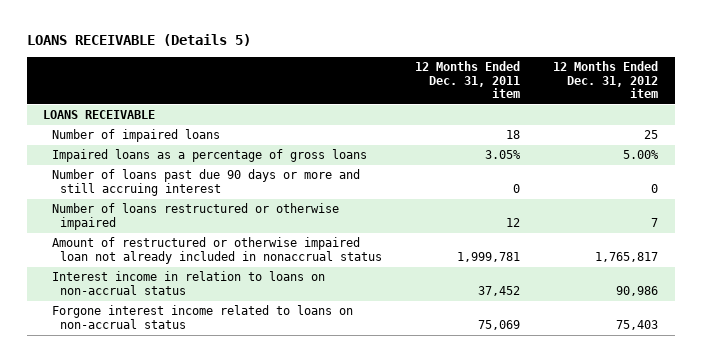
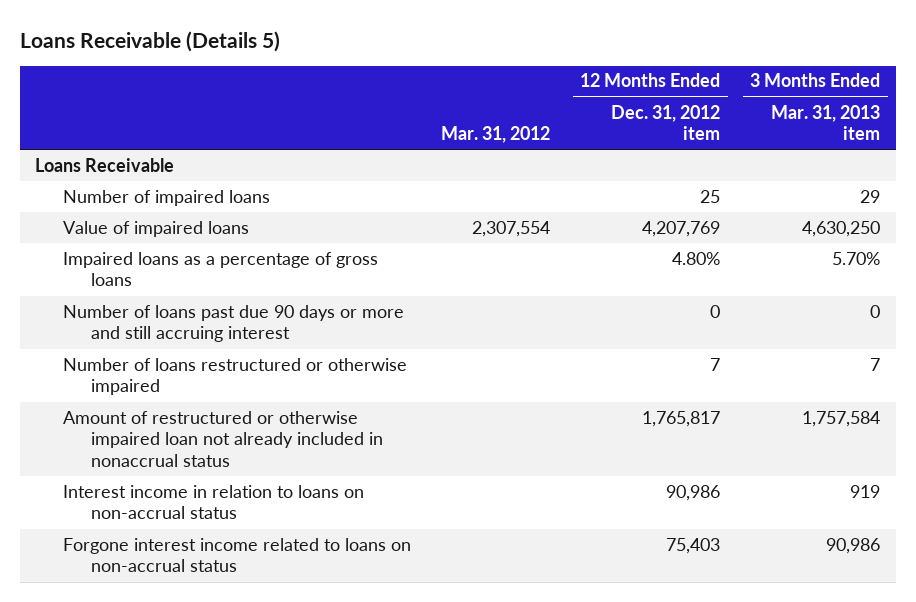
- LOANS RECEIVABLE (Details 5)
+ Loans Receivable (Details 5)
- | 12 Months Ended Dec. 31, 2011 item | 12 Months Ended Dec. 31, 2012 item
+ | Mar. 31, 2012 | 12 Months Ended Dec. 31, 2012 item | 3 Months Ended Mar. 31, 2013 item
- LOANS RECEIVABLE
+ Loans Receivable
- Impaired loans as a percentage of gross loans | 3.05% | 5.00%
+ Value of impaired loans | 2,307,554 | 4,207,769 | 4,630,250
+ Impaired loans as a percentage of gross loans | | 4.80% | 5.70%

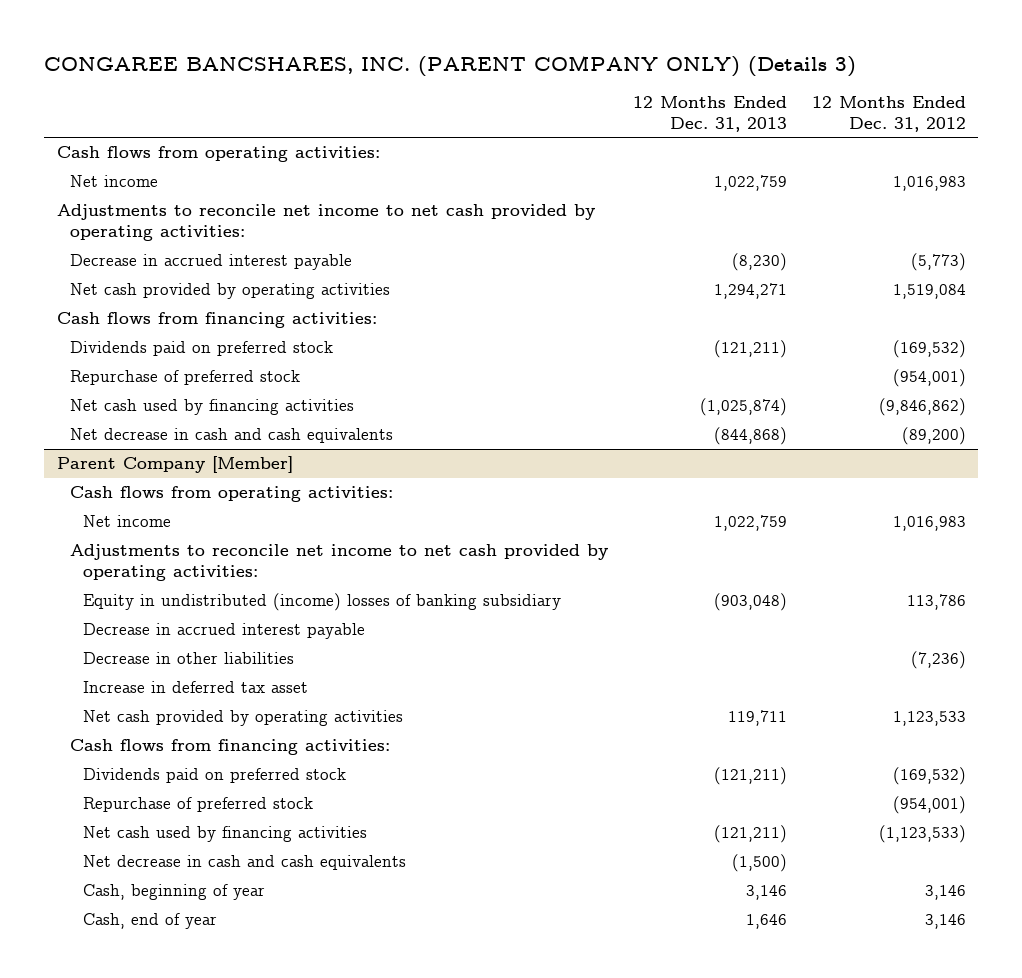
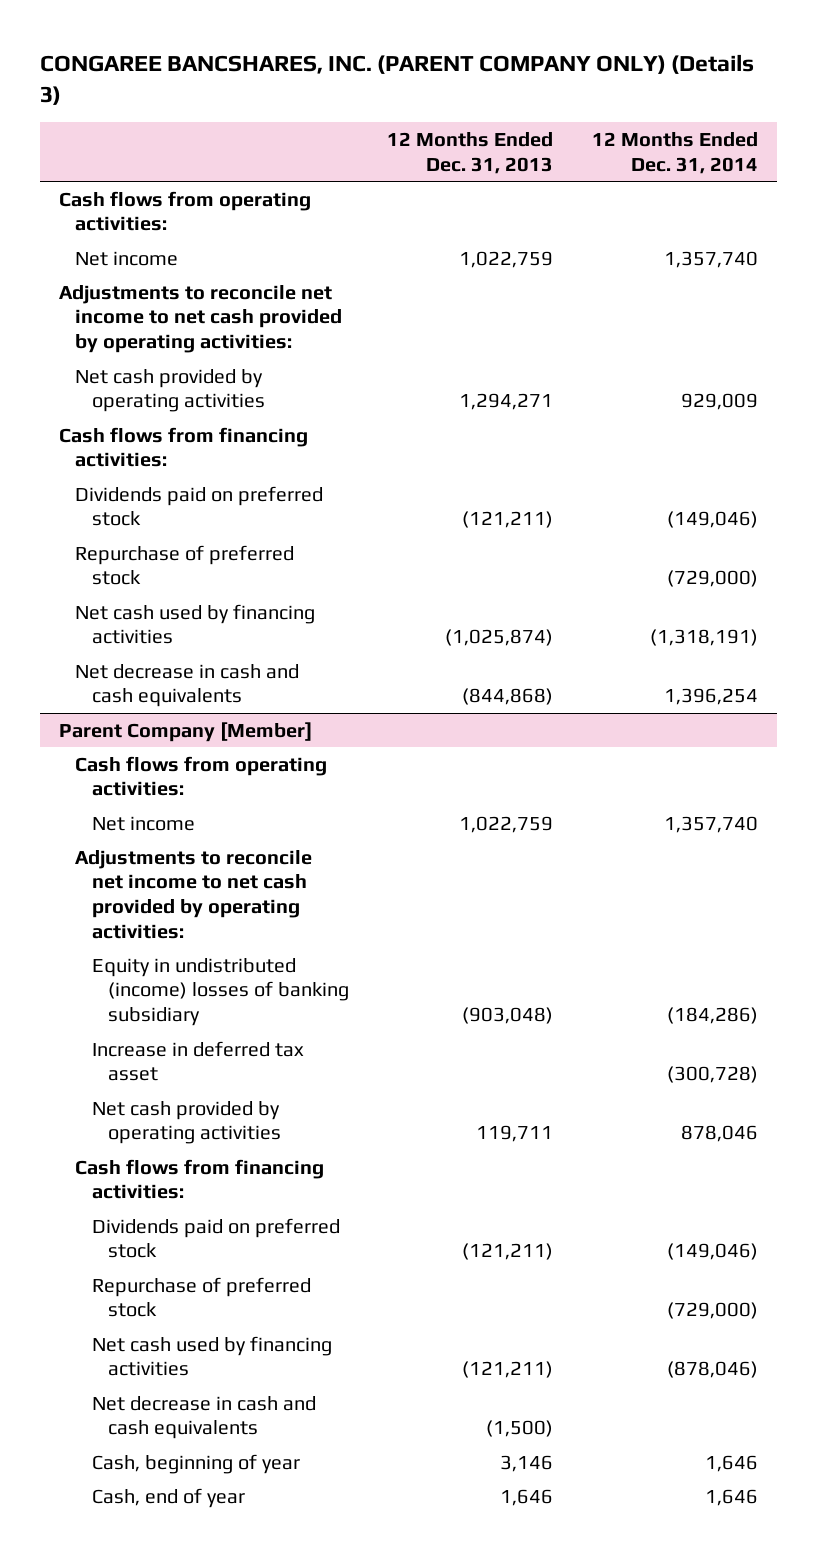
- | 12 Months Ended Dec. 31, 2013 | 12 Months Ended Dec. 31, 2012
+ | 12 Months Ended Dec. 31, 2013 | 12 Months Ended Dec. 31, 2014
- Decrease in accrued interest payable | (8,230) | (5,773)
@ Parent Company [Member]
- Decrease in accrued interest payable
- Decrease in other liabilities | | (7,236)

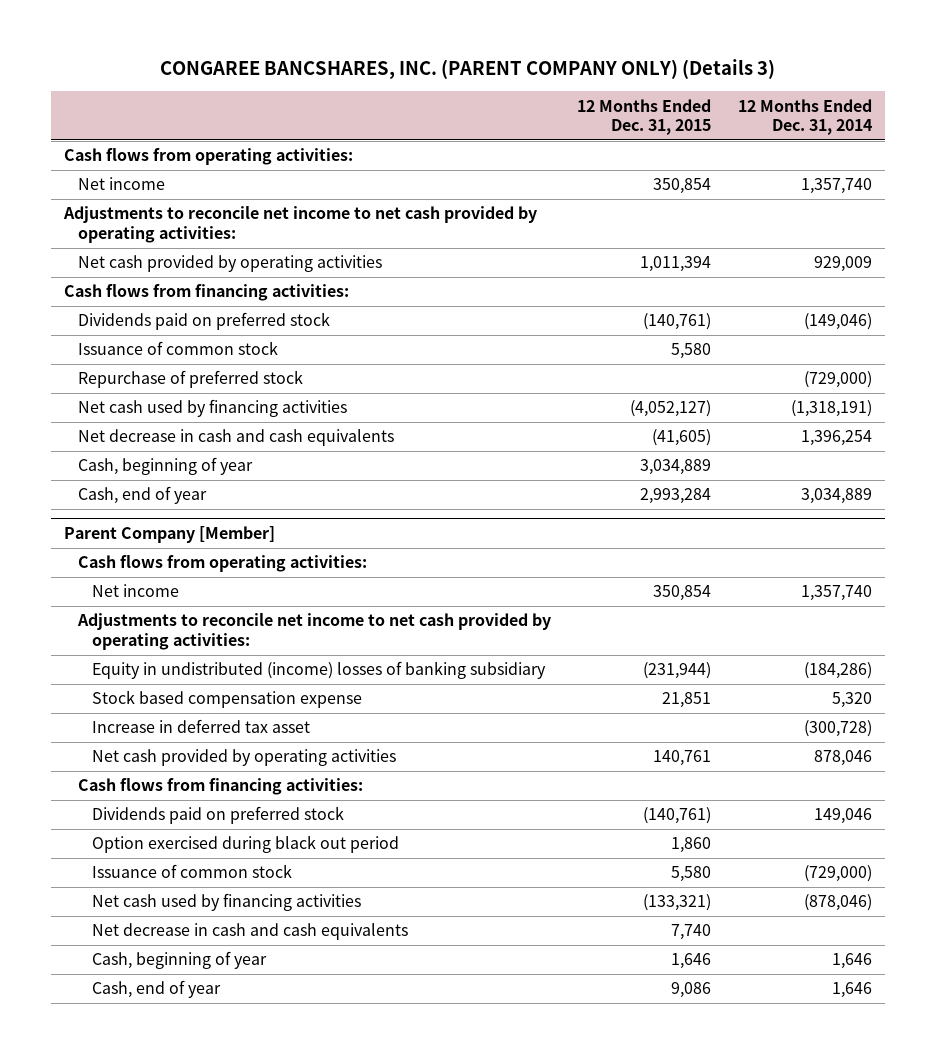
- | 12 Months Ended Dec. 31, 2013 | 12 Months Ended Dec. 31, 2014
+ | 12 Months Ended Dec. 31, 2015 | 12 Months Ended Dec. 31, 2014
+ Issuance of common stock | 5,580 |
+ Cash, beginning of year | 3,034,889 |
+ Cash, end of year | 2,993,284 | 3,034,889
@ Parent Company [Member]
+ Stock based compensation expense | 21,851 | 5,320
- Dividends paid on preferred stock | (121,211) | (149,046)
- Repurchase of preferred stock | | (729,000)
+ Dividends paid on preferred stock | (140,761) | 149,046
+ Option exercised during black out period | 1,860 |
+ Issuance of common stock | 5,580 | (729,000)

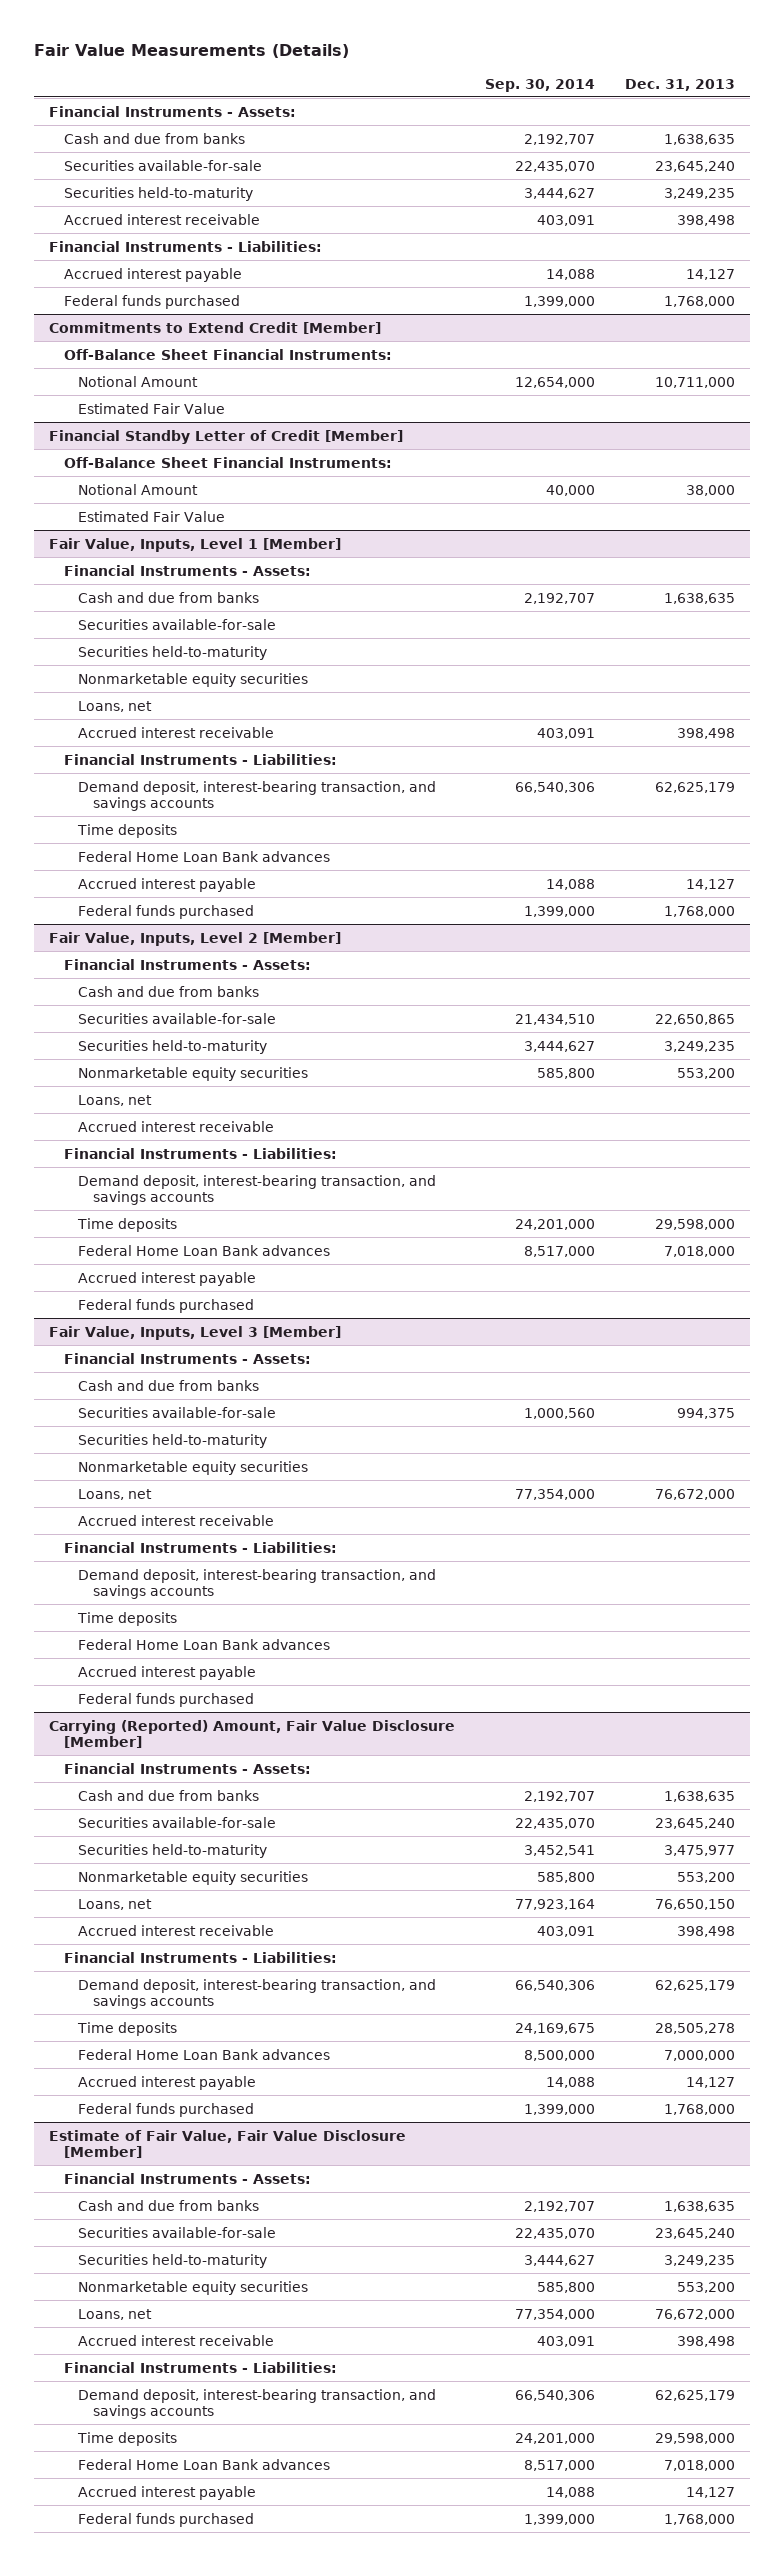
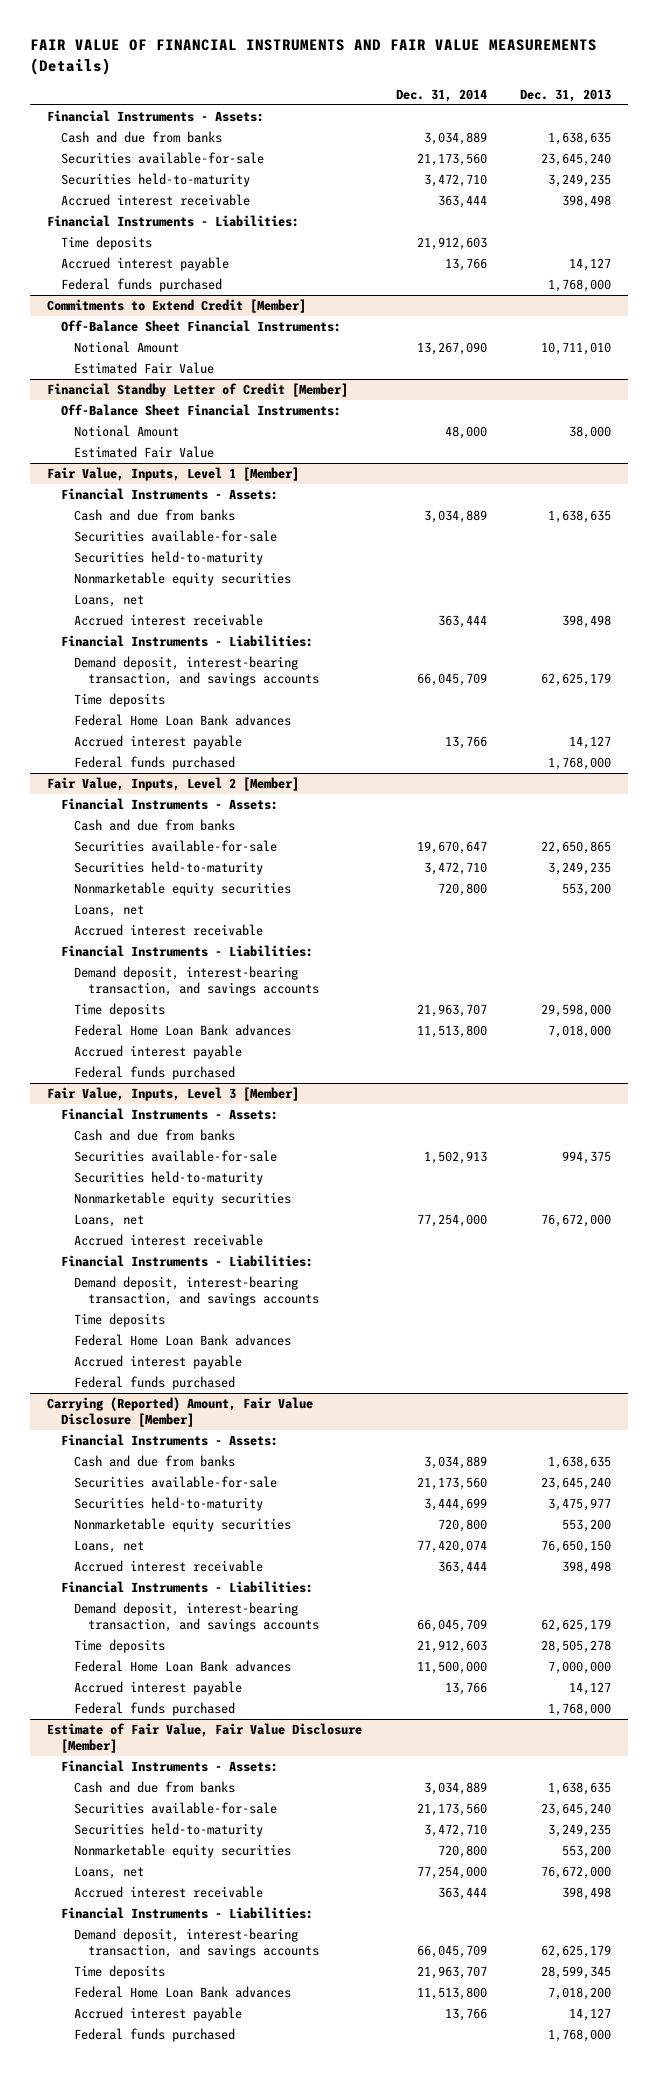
- Fair Value Measurements (Details)
+ FAIR VALUE OF FINANCIAL INSTRUMENTS AND FAIR VALUE MEASUREMENTS (Details)
- | Sep. 30, 2014 | Dec. 31, 2013
+ | Dec. 31, 2014 | Dec. 31, 2013
+ Time deposits | 21,912,603 |
@ Commitments to Extend Credit [Member]
- Notional Amount | 12,654,000 | 10,711,000
+ Notional Amount | 13,267,090 | 10,711,010
@ Estimate of Fair Value, Fair Value Disclosure [Member]
- Time deposits | 24,201,000 | 29,598,000
- Federal Home Loan Bank advances | 8,517,000 | 7,018,000
+ Time deposits | 21,963,707 | 28,599,345
+ Federal Home Loan Bank advances | 11,513,800 | 7,018,200

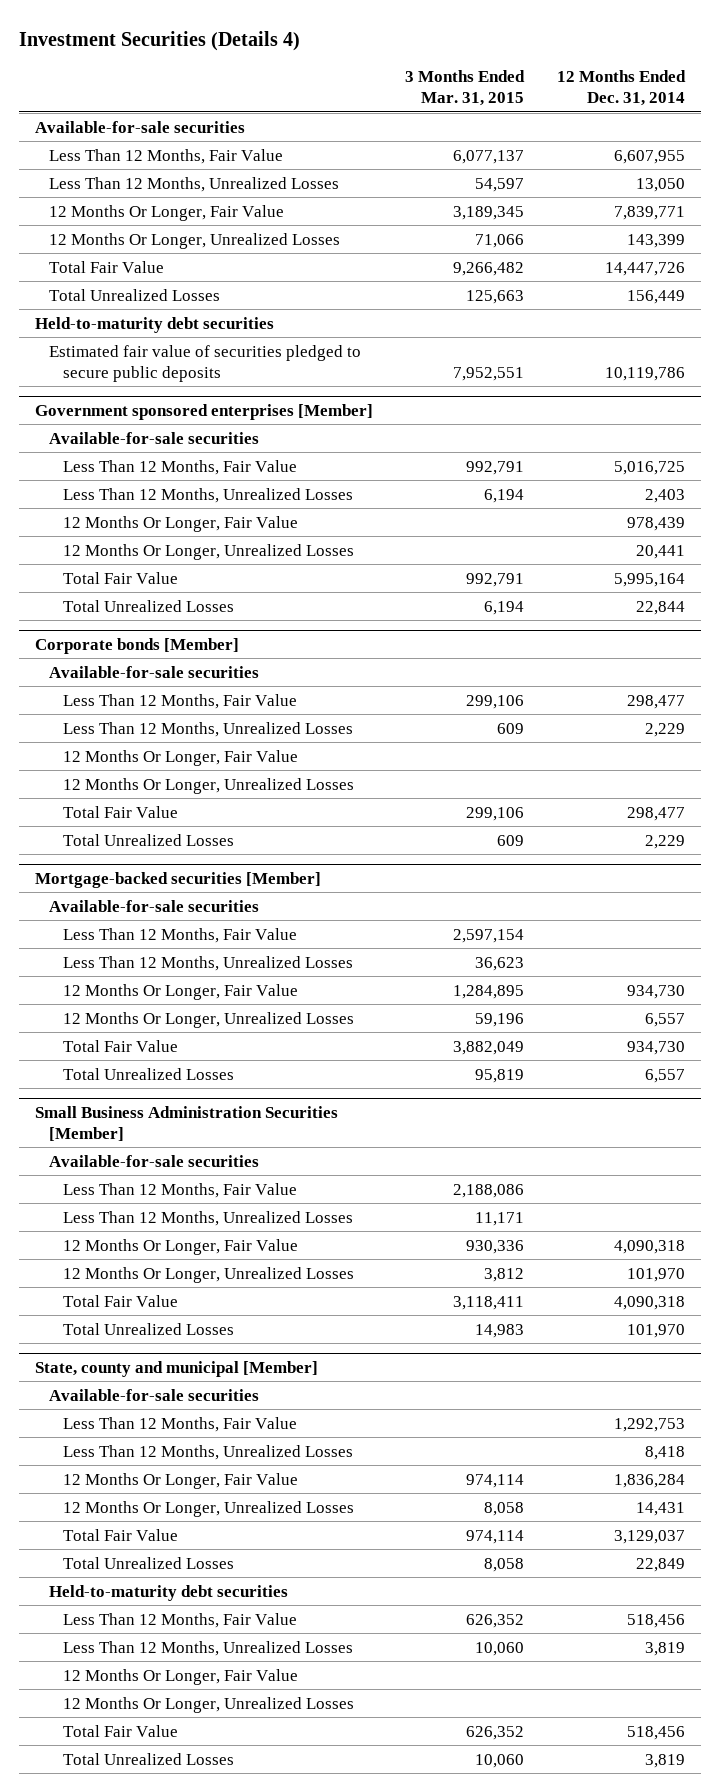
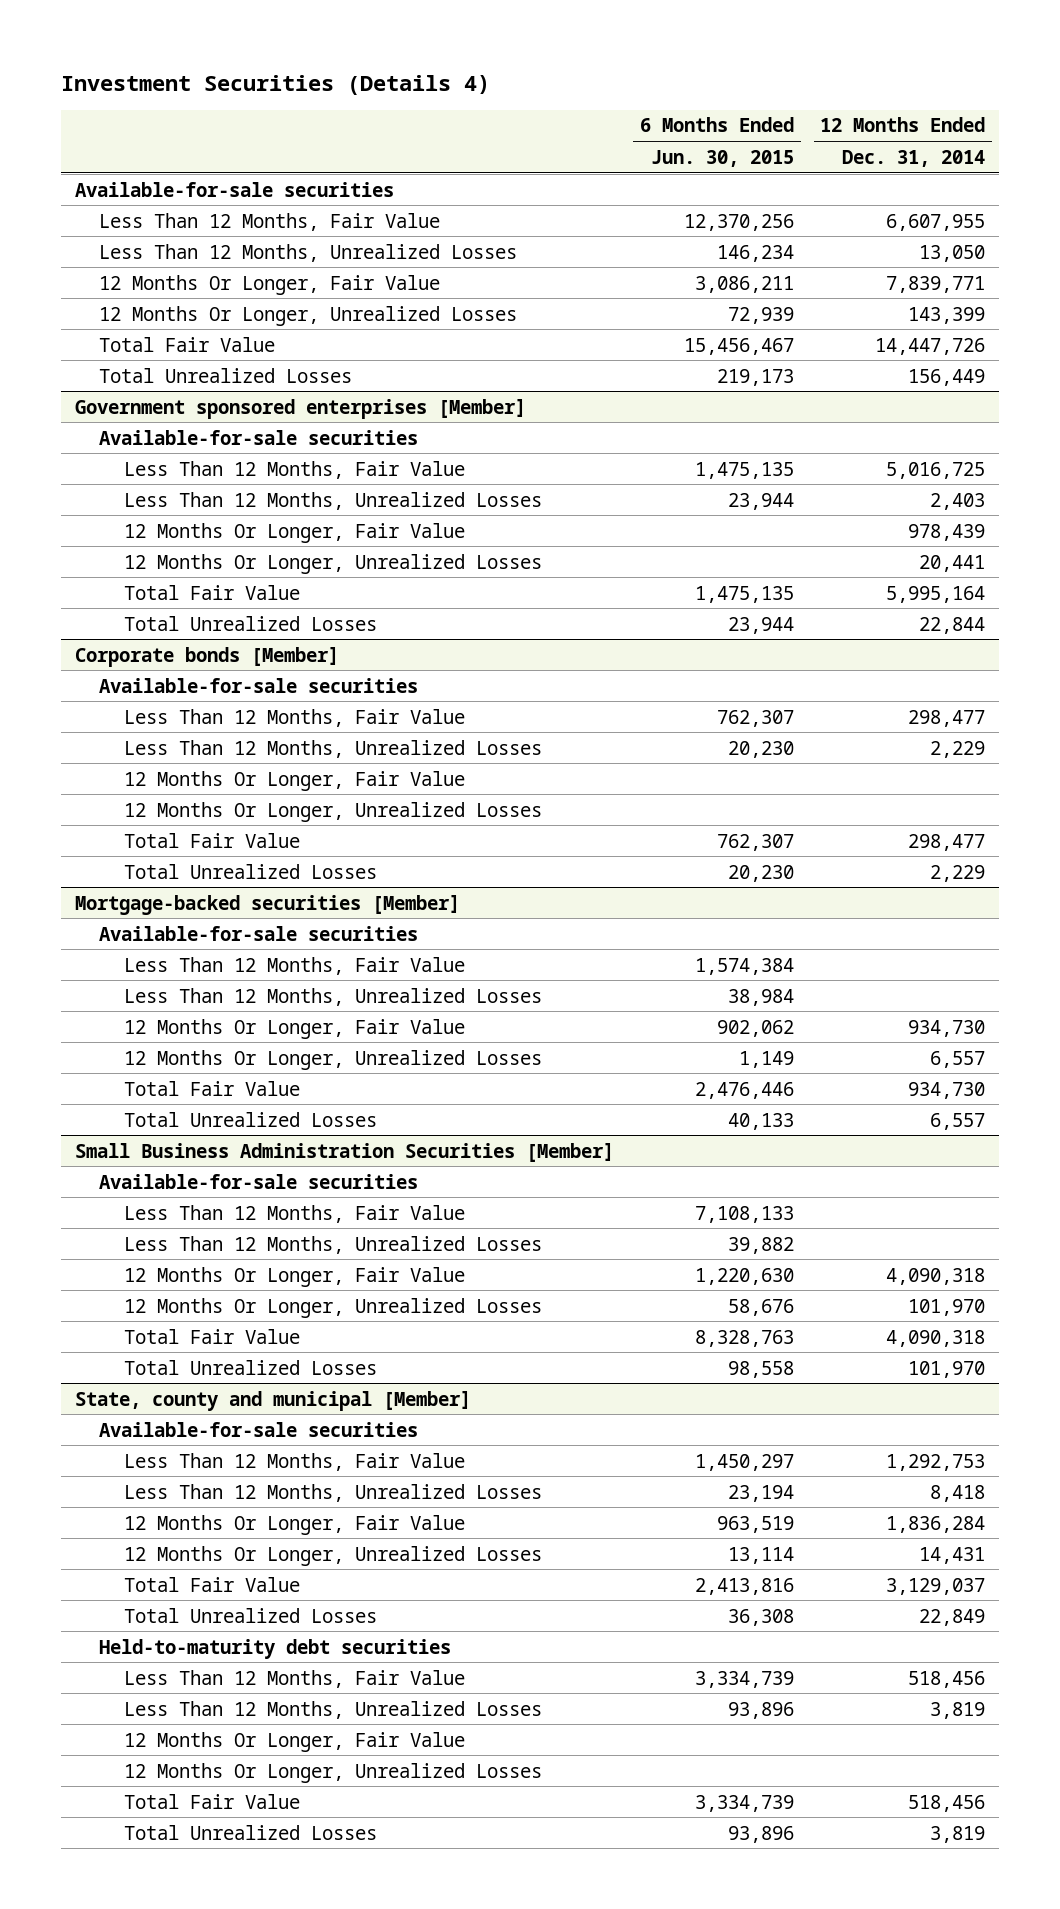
- | 3 Months Ended Mar. 31, 2015 | 12 Months Ended Dec. 31, 2014
+ | 6 Months Ended Jun. 30, 2015 | 12 Months Ended Dec. 31, 2014
- Held-to-maturity debt securities
- Estimated fair value of securities pledged to secure public deposits | 7,952,551 | 10,119,786

